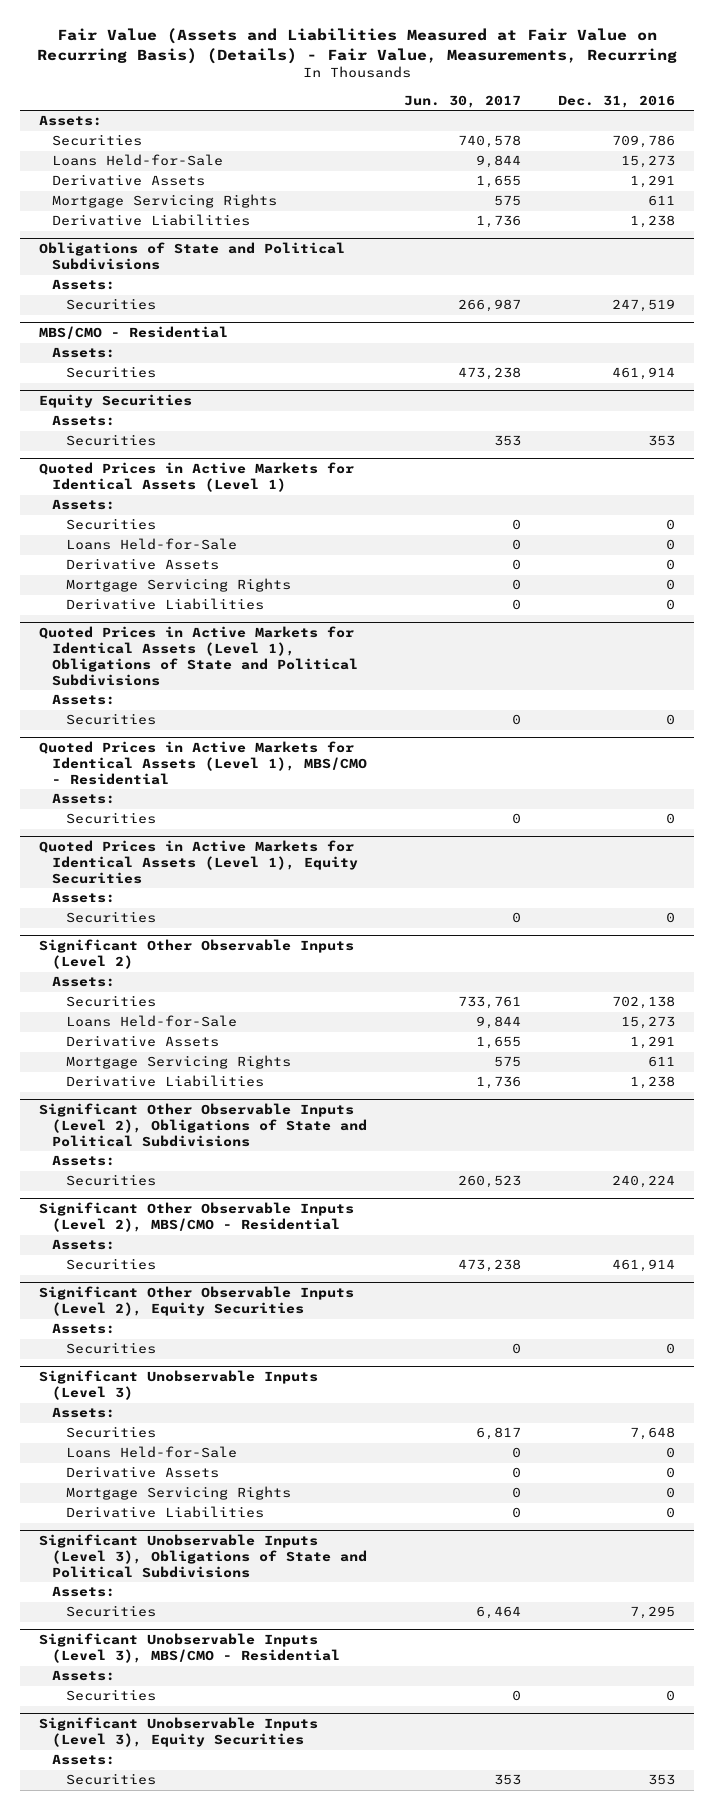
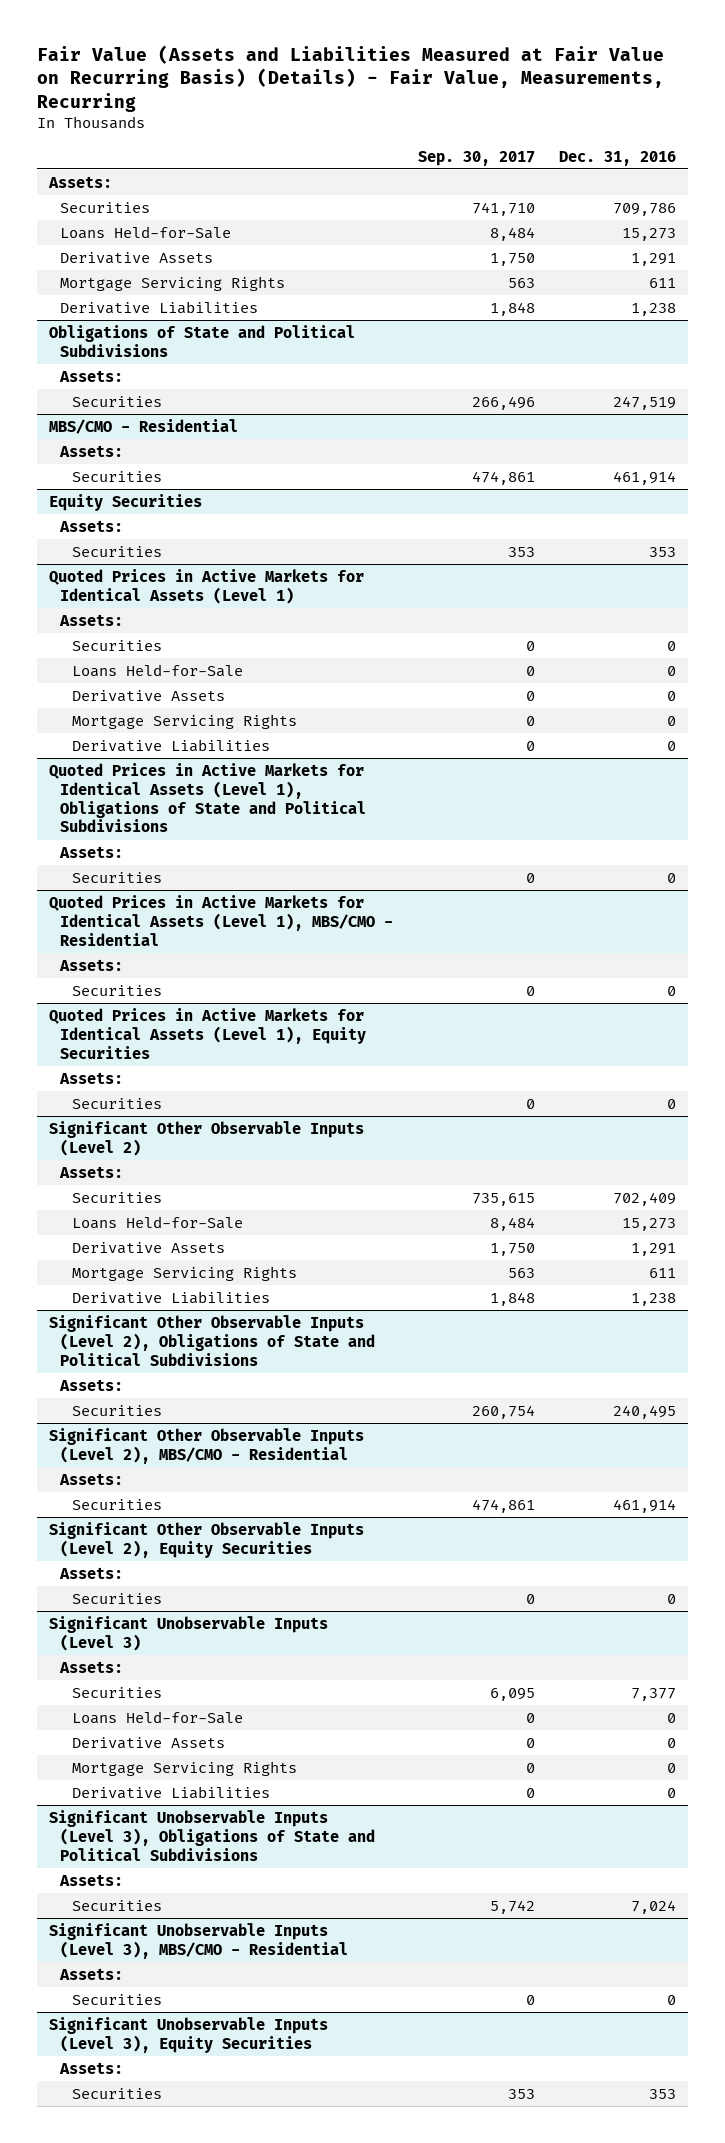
- | Jun. 30, 2017 | Dec. 31, 2016
+ | Sep. 30, 2017 | Dec. 31, 2016
@ Significant Other Observable Inputs (Level 2)
- Securities | 733,761 | 702,138
+ Securities | 735,615 | 702,409
@ Significant Other Observable Inputs (Level 2), Obligations of State and Political Subdivisions
- Securities | 260,523 | 240,224
+ Securities | 260,754 | 240,495
@ Significant Unobservable Inputs (Level 3)
- Securities | 6,817 | 7,648
+ Securities | 6,095 | 7,377
@ Significant Unobservable Inputs (Level 3), Obligations of State and Political Subdivisions
- Securities | 6,464 | 7,295
+ Securities | 5,742 | 7,024

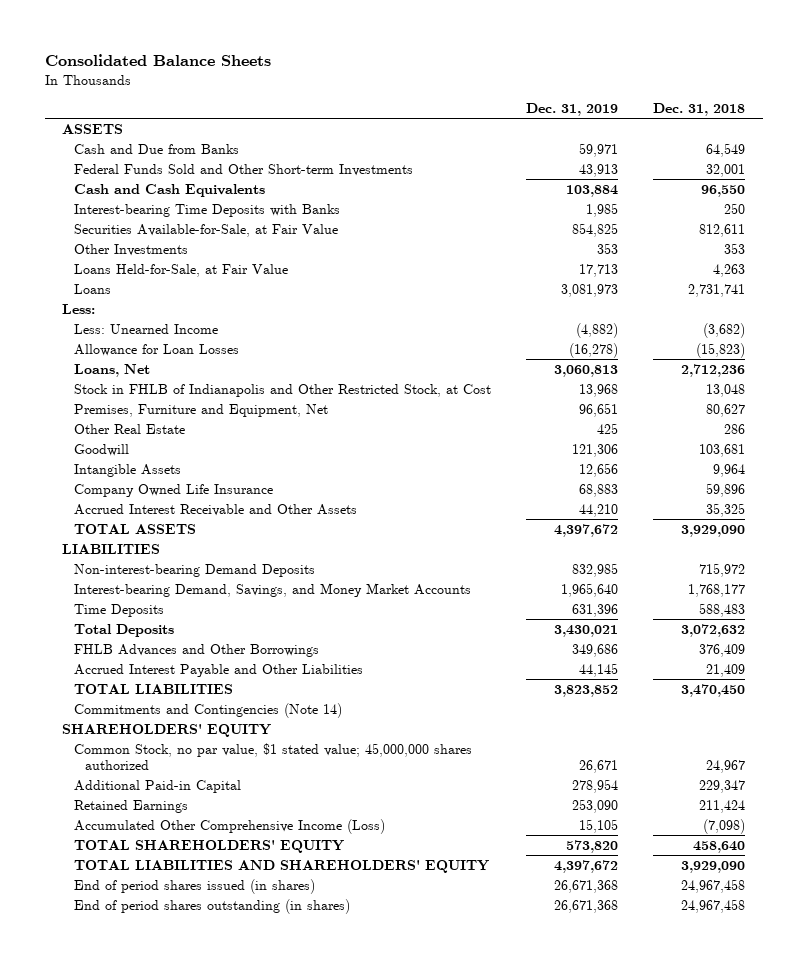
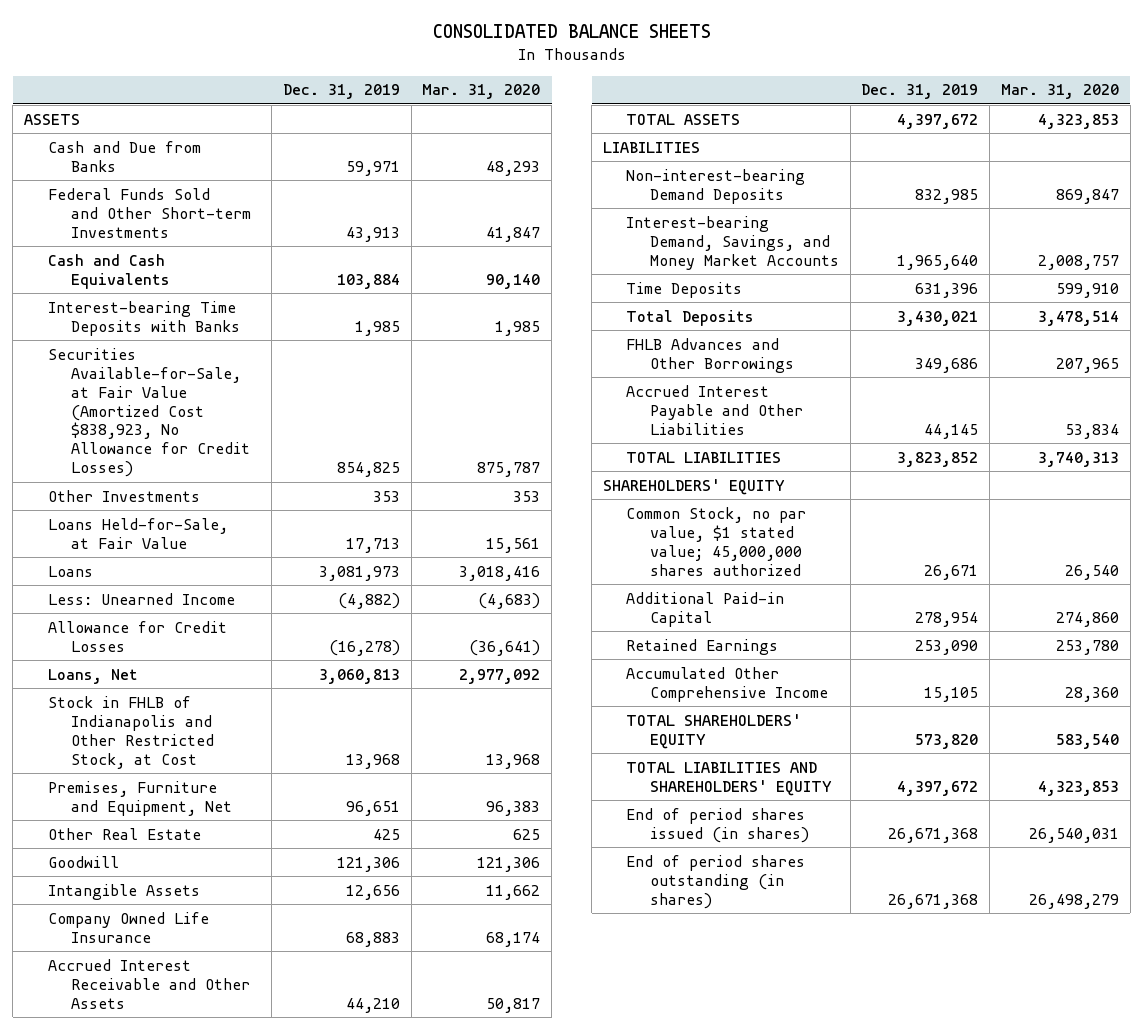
- Consolidated Balance Sheets
+ CONSOLIDATED BALANCE SHEETS
- | Dec. 31, 2019 | Dec. 31, 2018
+ | Dec. 31, 2019 | Mar. 31, 2020
- Securities Available-for-Sale, at Fair Value | 854,825 | 812,611
+ Securities Available-for-Sale, at Fair Value (Amortized Cost $838,923, No Allowance for Credit Losses) | 854,825 | 875,787
- Less:
- Allowance for Loan Losses | (16,278) | (15,823)
+ Allowance for Credit Losses | (16,278) | (36,641)
- Commitments and Contingencies (Note 14)
- Accumulated Other Comprehensive Income (Loss) | 15,105 | (7,098)
+ Accumulated Other Comprehensive Income | 15,105 | 28,360

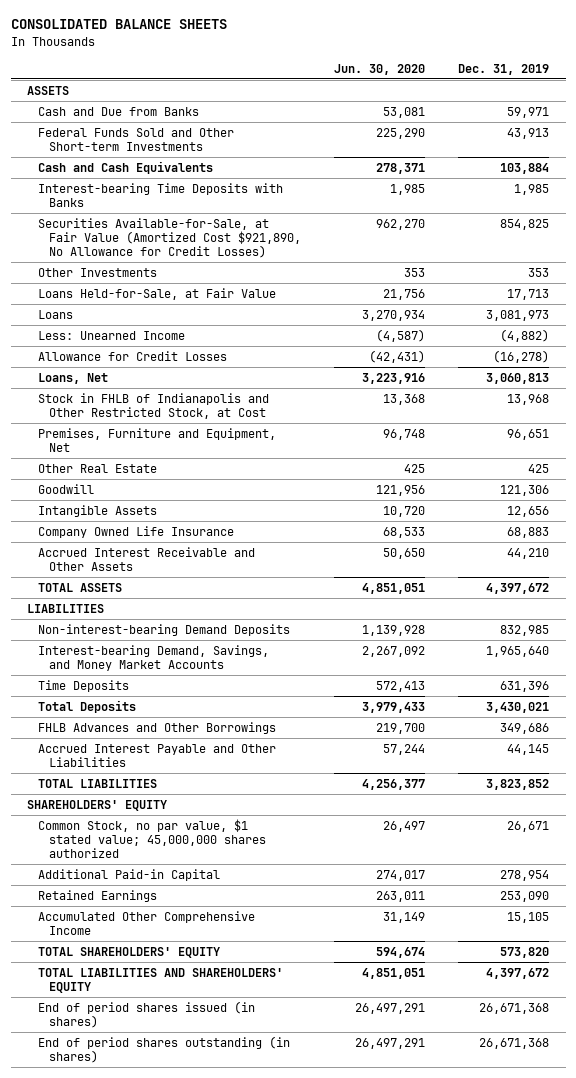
- | Dec. 31, 2019 | Mar. 31, 2020
+ | Jun. 30, 2020 | Dec. 31, 2019
- Securities Available-for-Sale, at Fair Value (Amortized Cost $838,923, No Allowance for Credit Losses) | 854,825 | 875,787
+ Securities Available-for-Sale, at Fair Value (Amortized Cost $921,890, No Allowance for Credit Losses) | 962,270 | 854,825

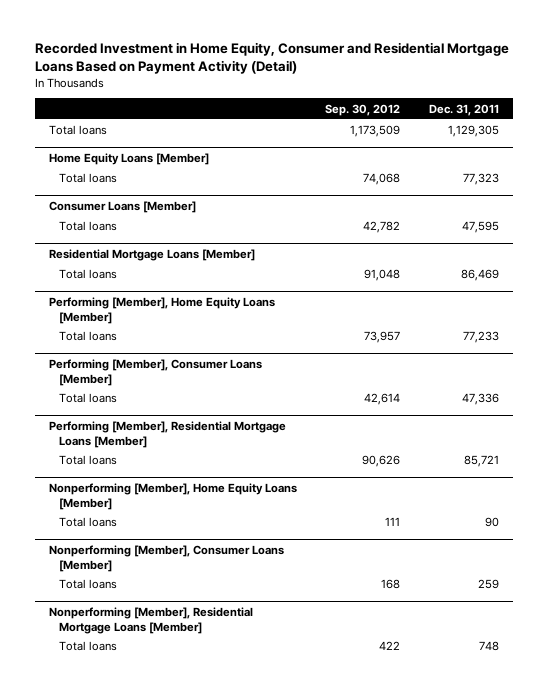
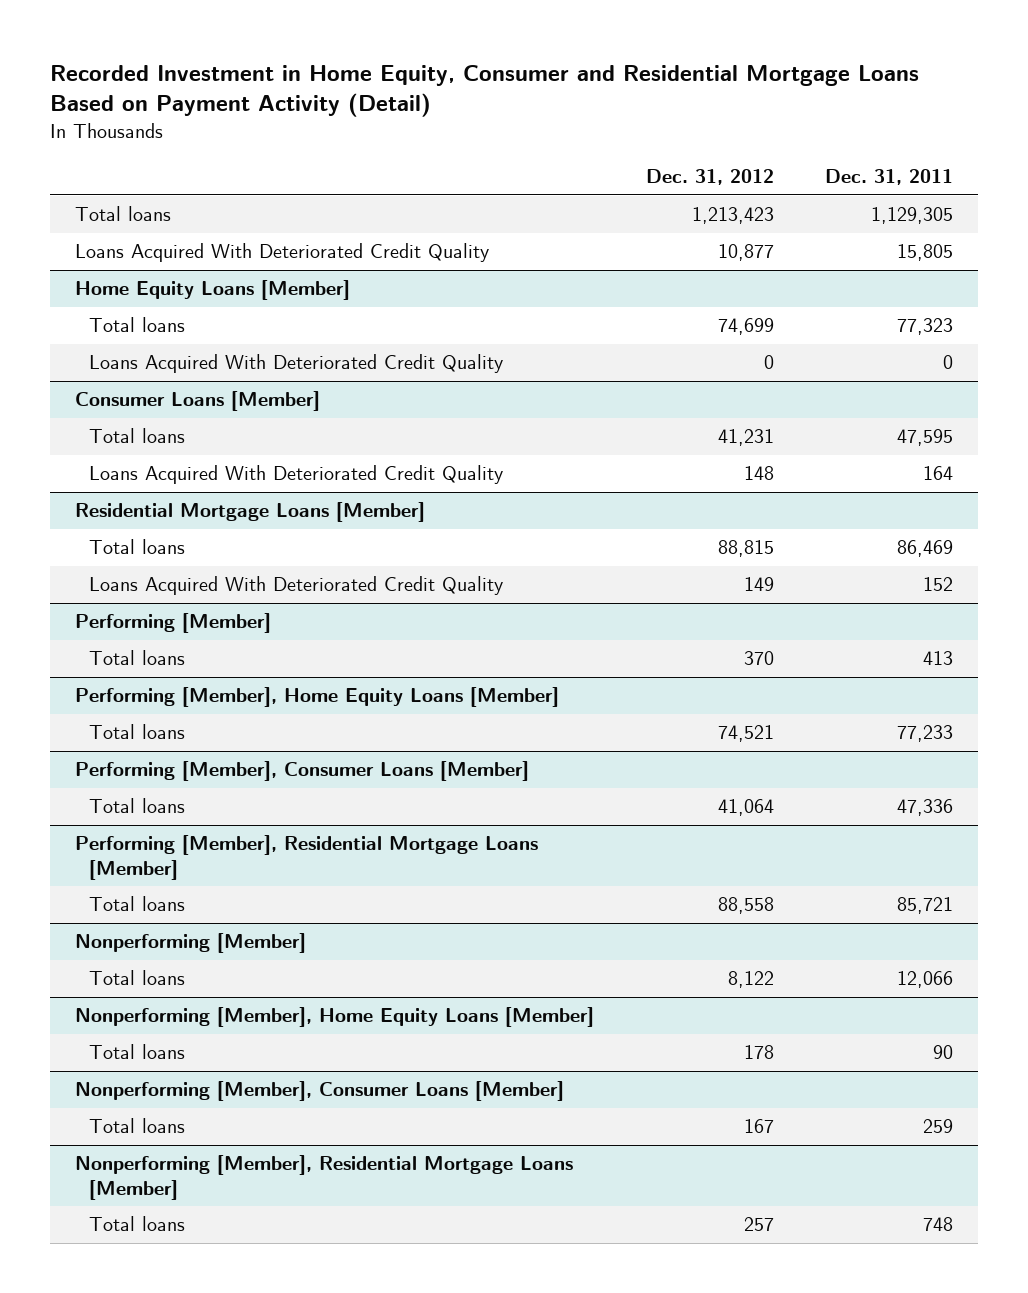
- | Sep. 30, 2012 | Dec. 31, 2011
+ | Dec. 31, 2012 | Dec. 31, 2011
+ Loans Acquired With Deteriorated Credit Quality | 10,877 | 15,805
@ Home Equity Loans [Member]
+ Loans Acquired With Deteriorated Credit Quality | 0 | 0
@ Consumer Loans [Member]
+ Loans Acquired With Deteriorated Credit Quality | 148 | 164
@ Residential Mortgage Loans [Member]
+ Loans Acquired With Deteriorated Credit Quality | 149 | 152
+ Performing [Member]
+ Total loans | 370 | 413
+ Nonperforming [Member]
+ Total loans | 8,122 | 12,066

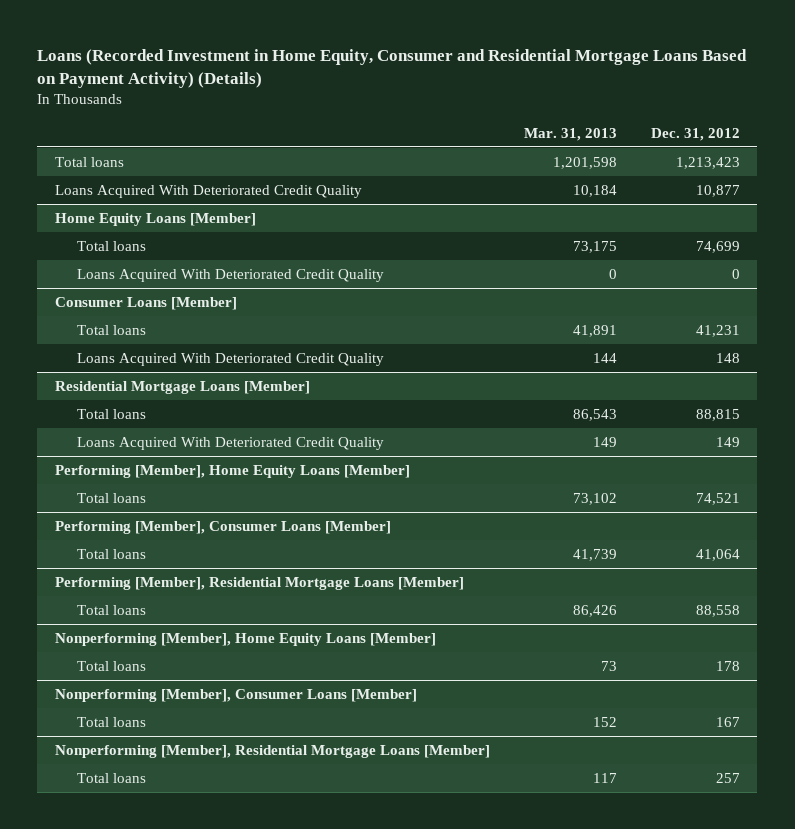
- Recorded Investment in Home Equity, Consumer and Residential Mortgage Loans Based on Payment Activity (Detail)
+ Loans (Recorded Investment in Home Equity, Consumer and Residential Mortgage Loans Based on Payment Activity) (Details)
- | Dec. 31, 2012 | Dec. 31, 2011
+ | Mar. 31, 2013 | Dec. 31, 2012
- Performing [Member]
- Total loans | 370 | 413
- Nonperforming [Member]
- Total loans | 8,122 | 12,066

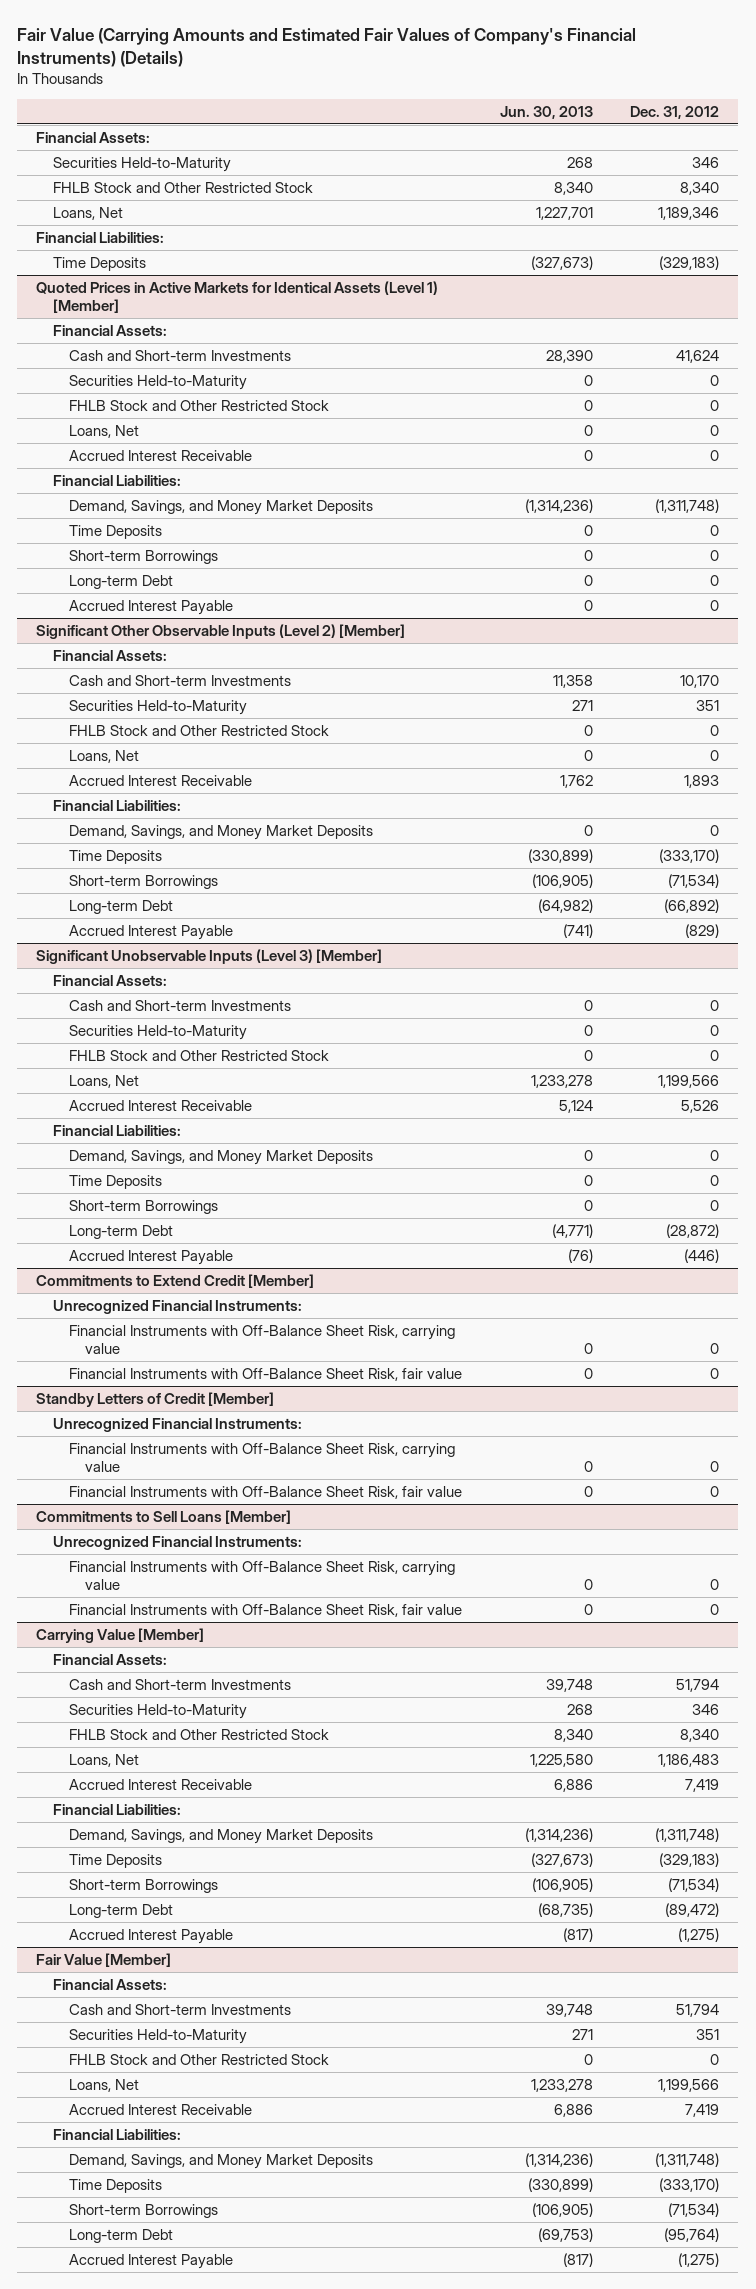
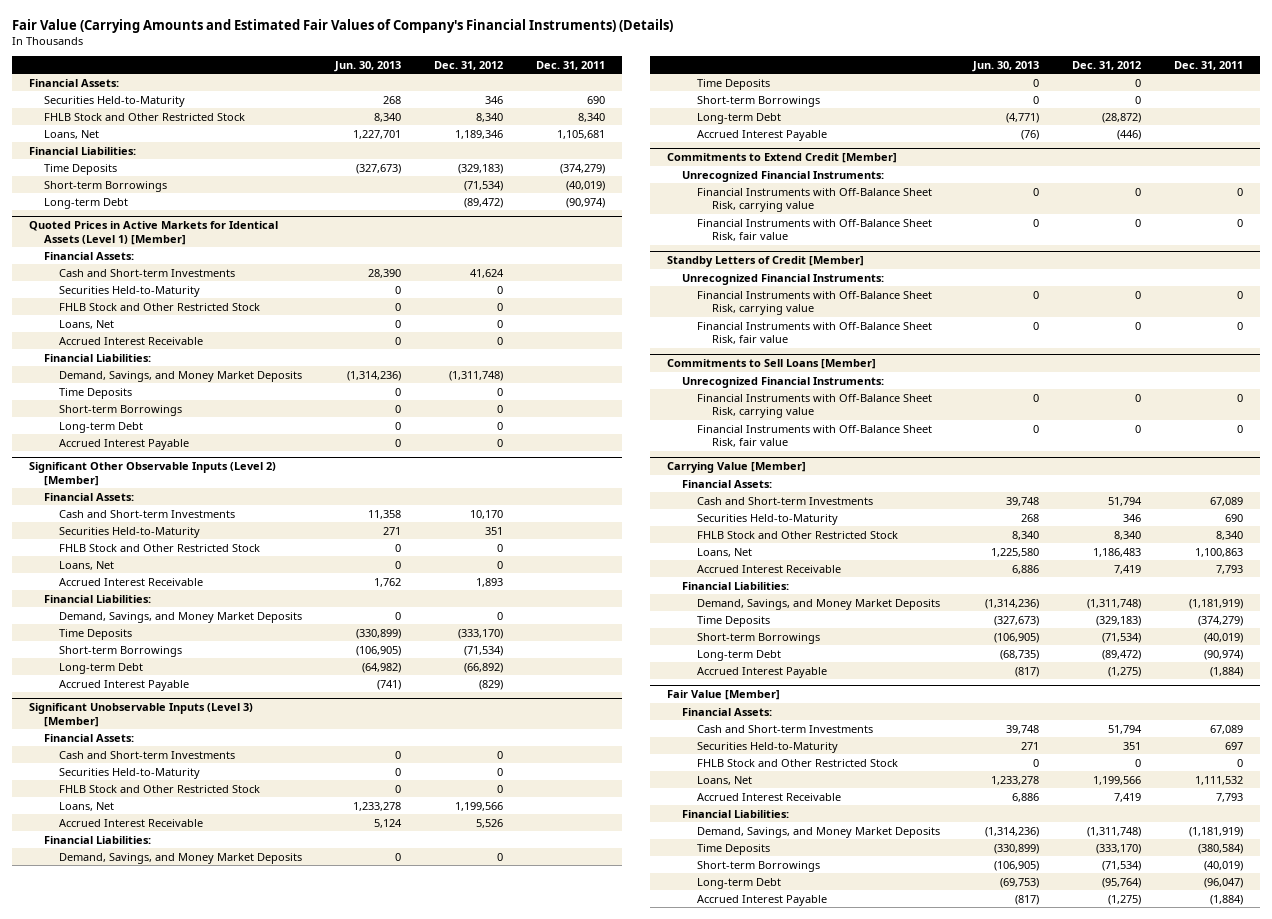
- | Jun. 30, 2013 | Dec. 31, 2012
+ | Jun. 30, 2013 | Dec. 31, 2012 | Dec. 31, 2011
+ Short-term Borrowings | | (71,534) | (40,019)
+ Long-term Debt | | (89,472) | (90,974)

